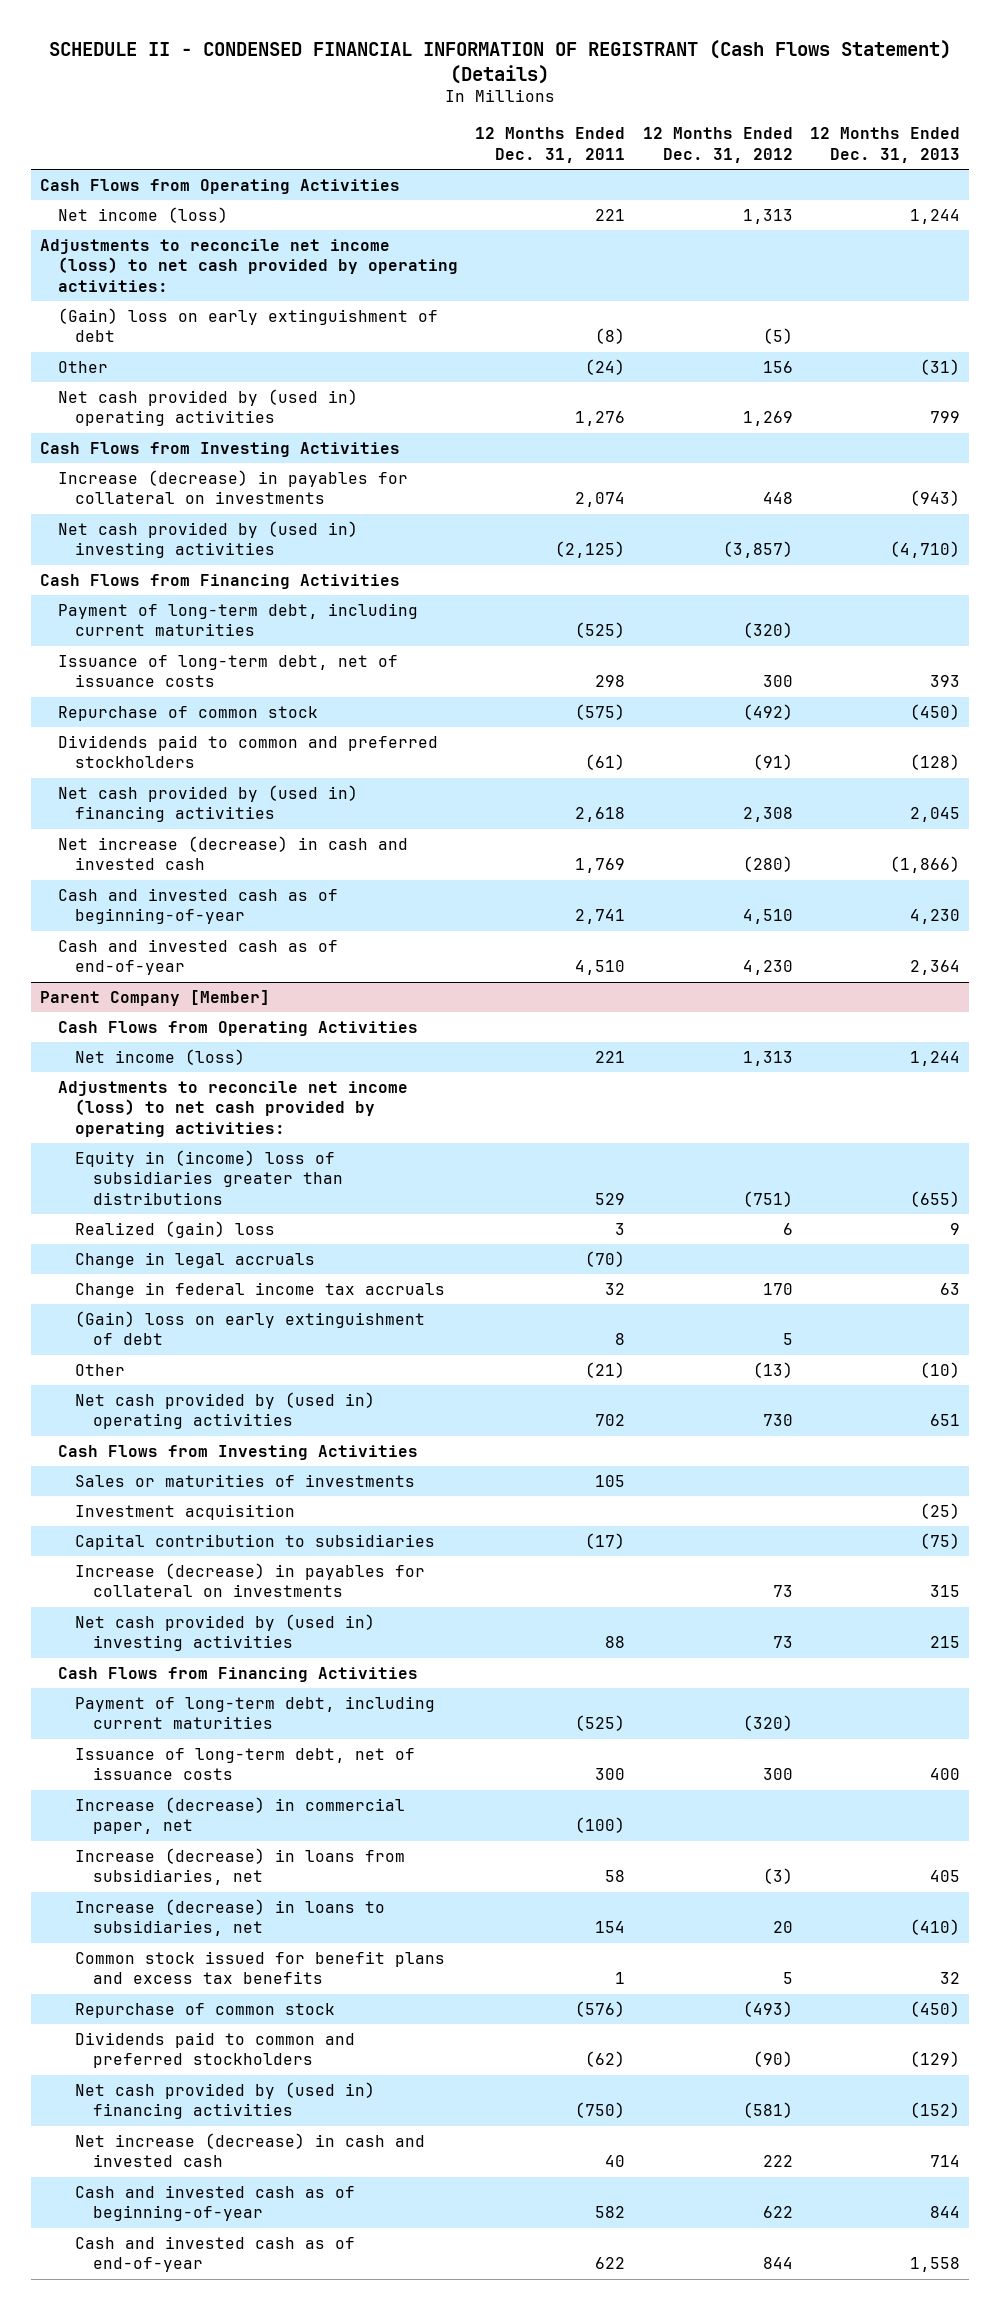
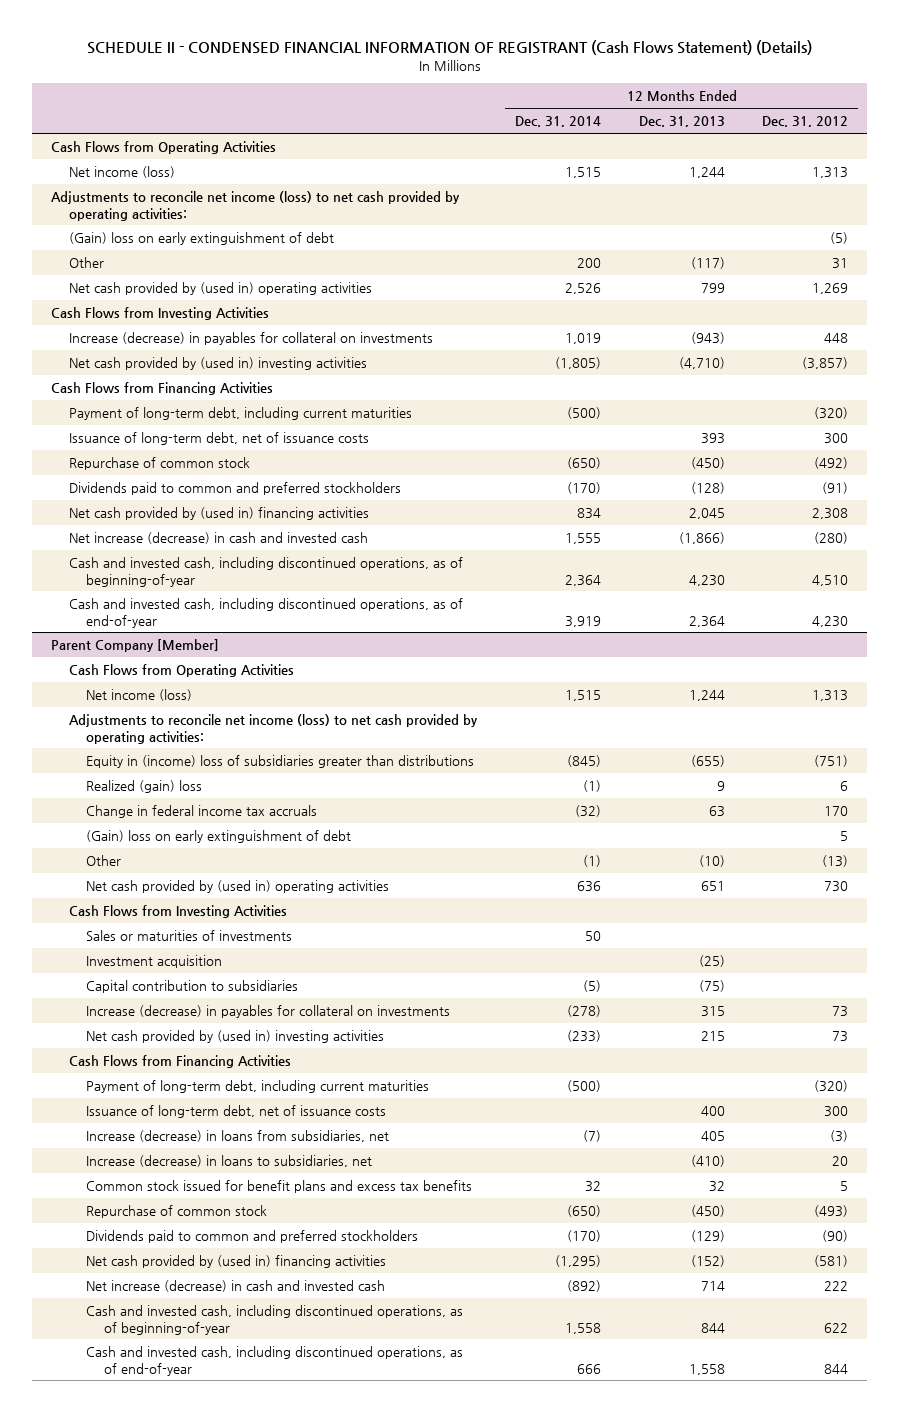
- | 12 Months Ended Dec. 31, 2011 | 12 Months Ended Dec. 31, 2012 | 12 Months Ended Dec. 31, 2013
+ | 12 Months Ended Dec. 31, 2014 | 12 Months Ended Dec. 31, 2013 | 12 Months Ended Dec. 31, 2012
- Other | (24) | 156 | (31)
+ Other | 200 | (117) | 31
- Cash and invested cash as of beginning-of-year | 2,741 | 4,510 | 4,230
- Cash and invested cash as of end-of-year | 4,510 | 4,230 | 2,364
+ Cash and invested cash, including discontinued operations, as of beginning-of-year | 2,364 | 4,230 | 4,510
+ Cash and invested cash, including discontinued operations, as of end-of-year | 3,919 | 2,364 | 4,230
@ Parent Company [Member]
- Change in legal accruals | (70) | |
- Increase (decrease) in commercial paper, net | (100) | |
- Cash and invested cash as of beginning-of-year | 582 | 622 | 844
- Cash and invested cash as of end-of-year | 622 | 844 | 1,558
+ Cash and invested cash, including discontinued operations, as of beginning-of-year | 1,558 | 844 | 622
+ Cash and invested cash, including discontinued operations, as of end-of-year | 666 | 1,558 | 844

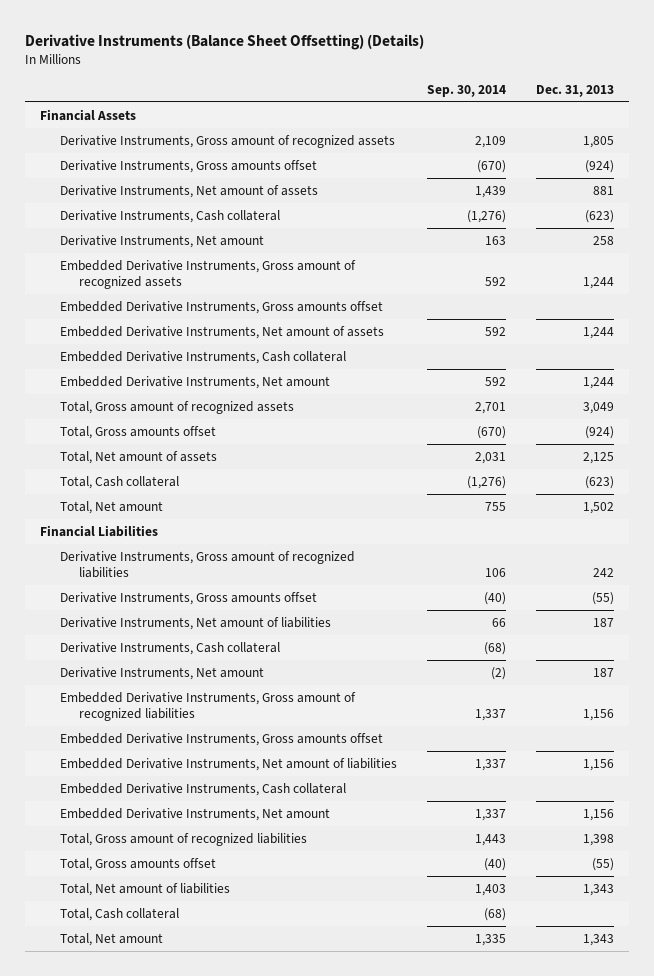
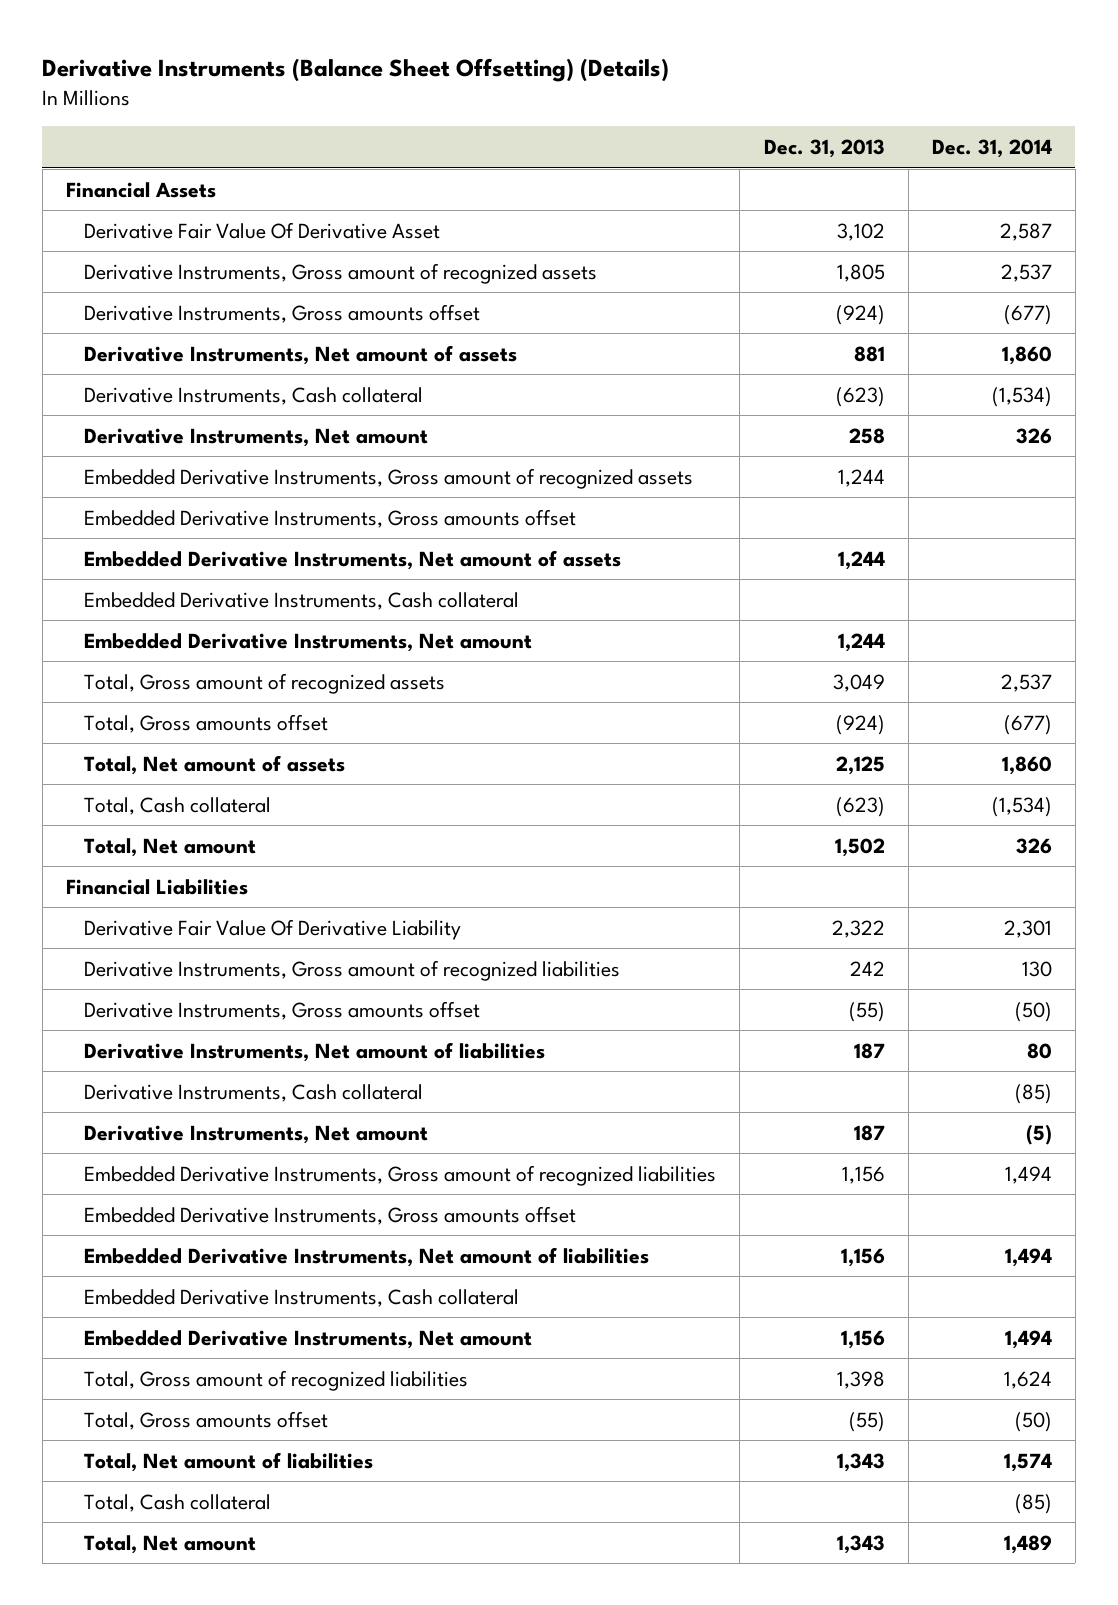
- | Sep. 30, 2014 | Dec. 31, 2013
+ | Dec. 31, 2013 | Dec. 31, 2014
+ Derivative Fair Value Of Derivative Asset | 3,102 | 2,587
+ Derivative Fair Value Of Derivative Liability | 2,322 | 2,301

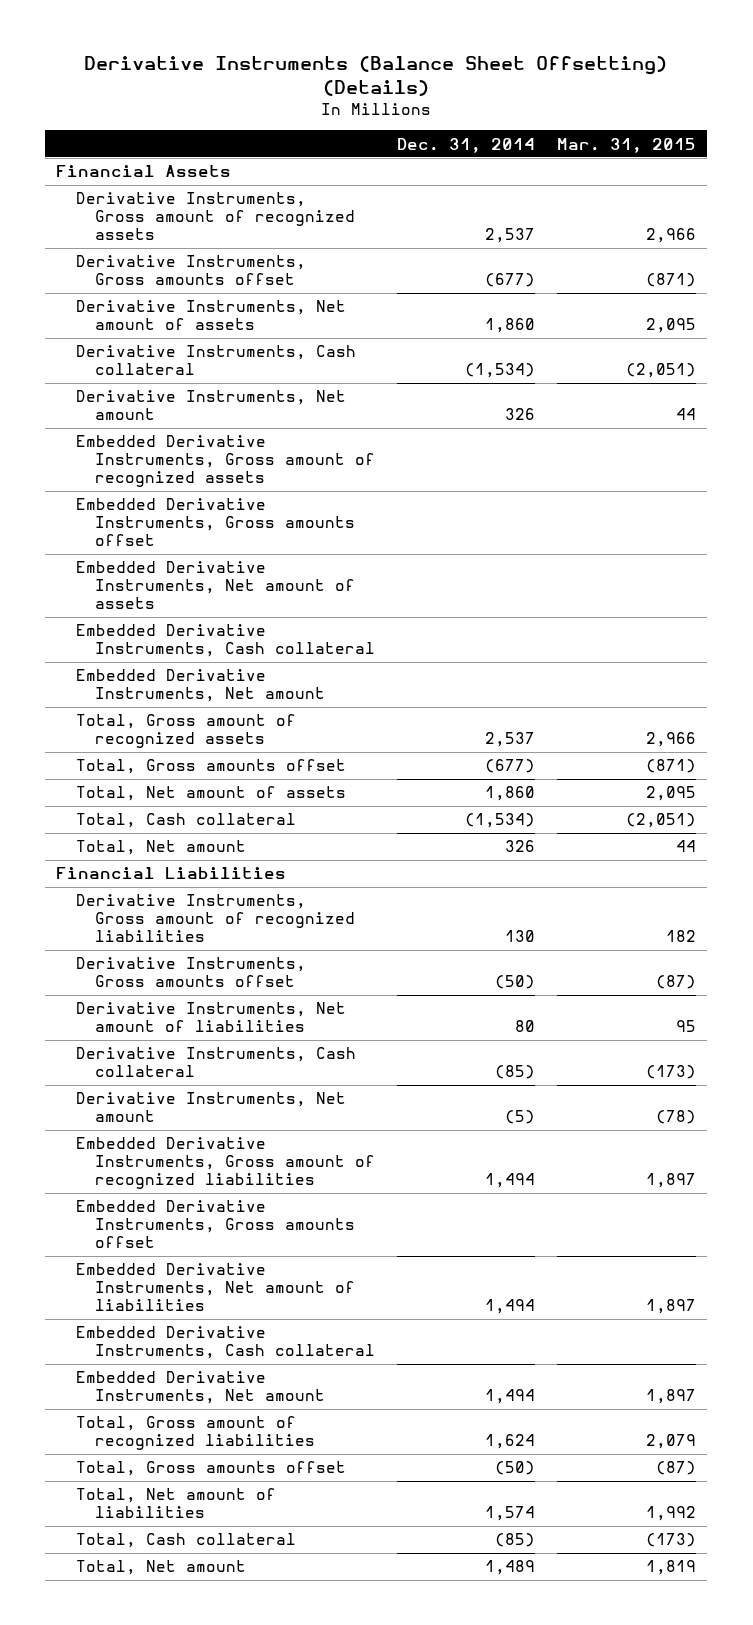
- | Dec. 31, 2013 | Dec. 31, 2014
+ | Dec. 31, 2014 | Mar. 31, 2015
- Derivative Fair Value Of Derivative Asset | 3,102 | 2,587
- Derivative Fair Value Of Derivative Liability | 2,322 | 2,301

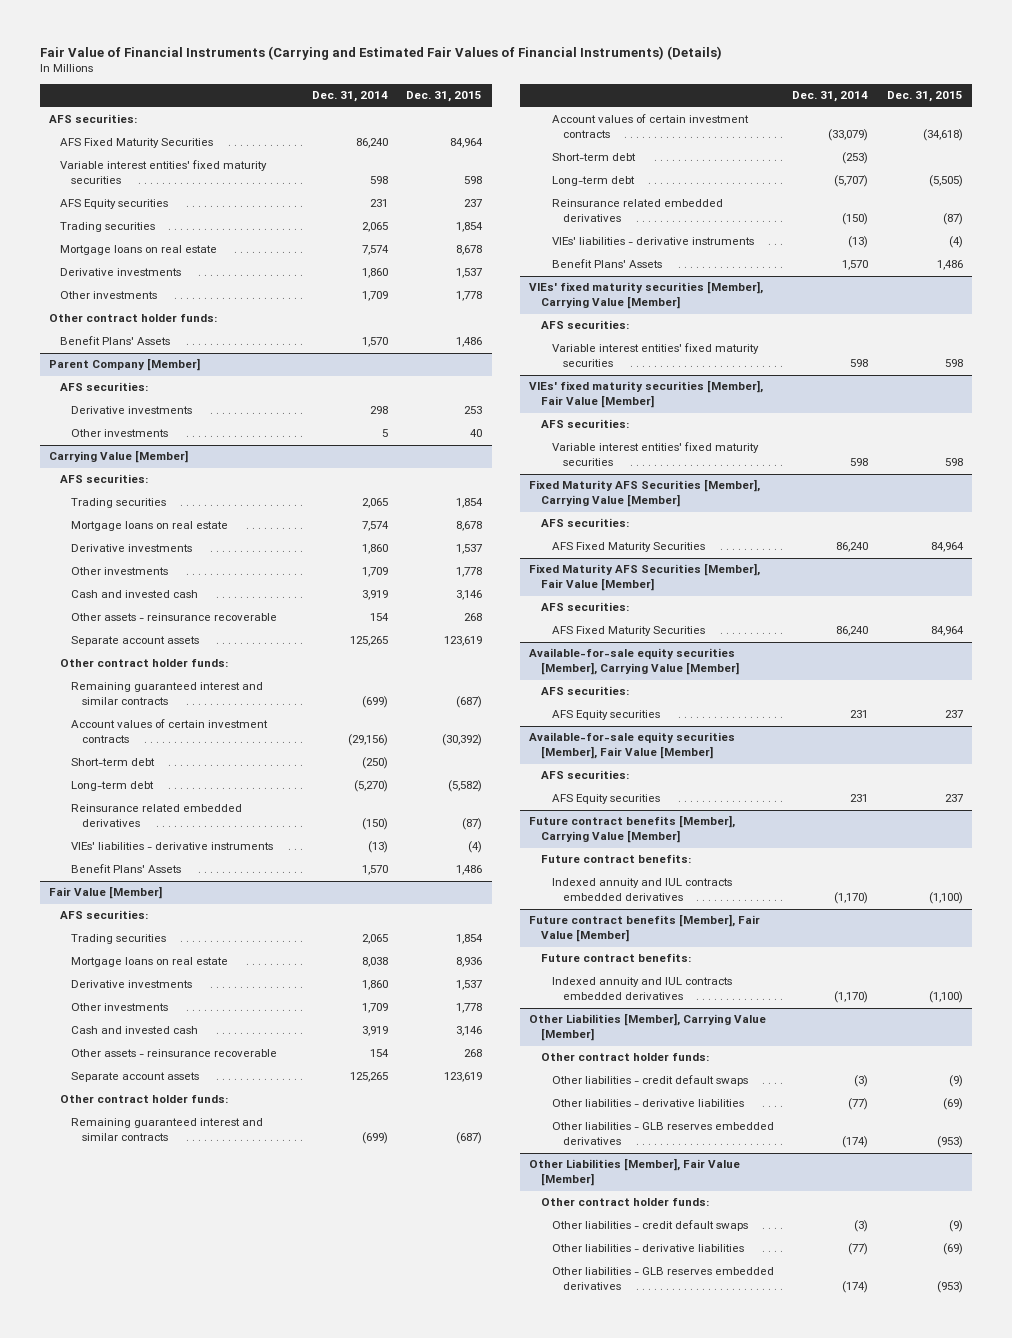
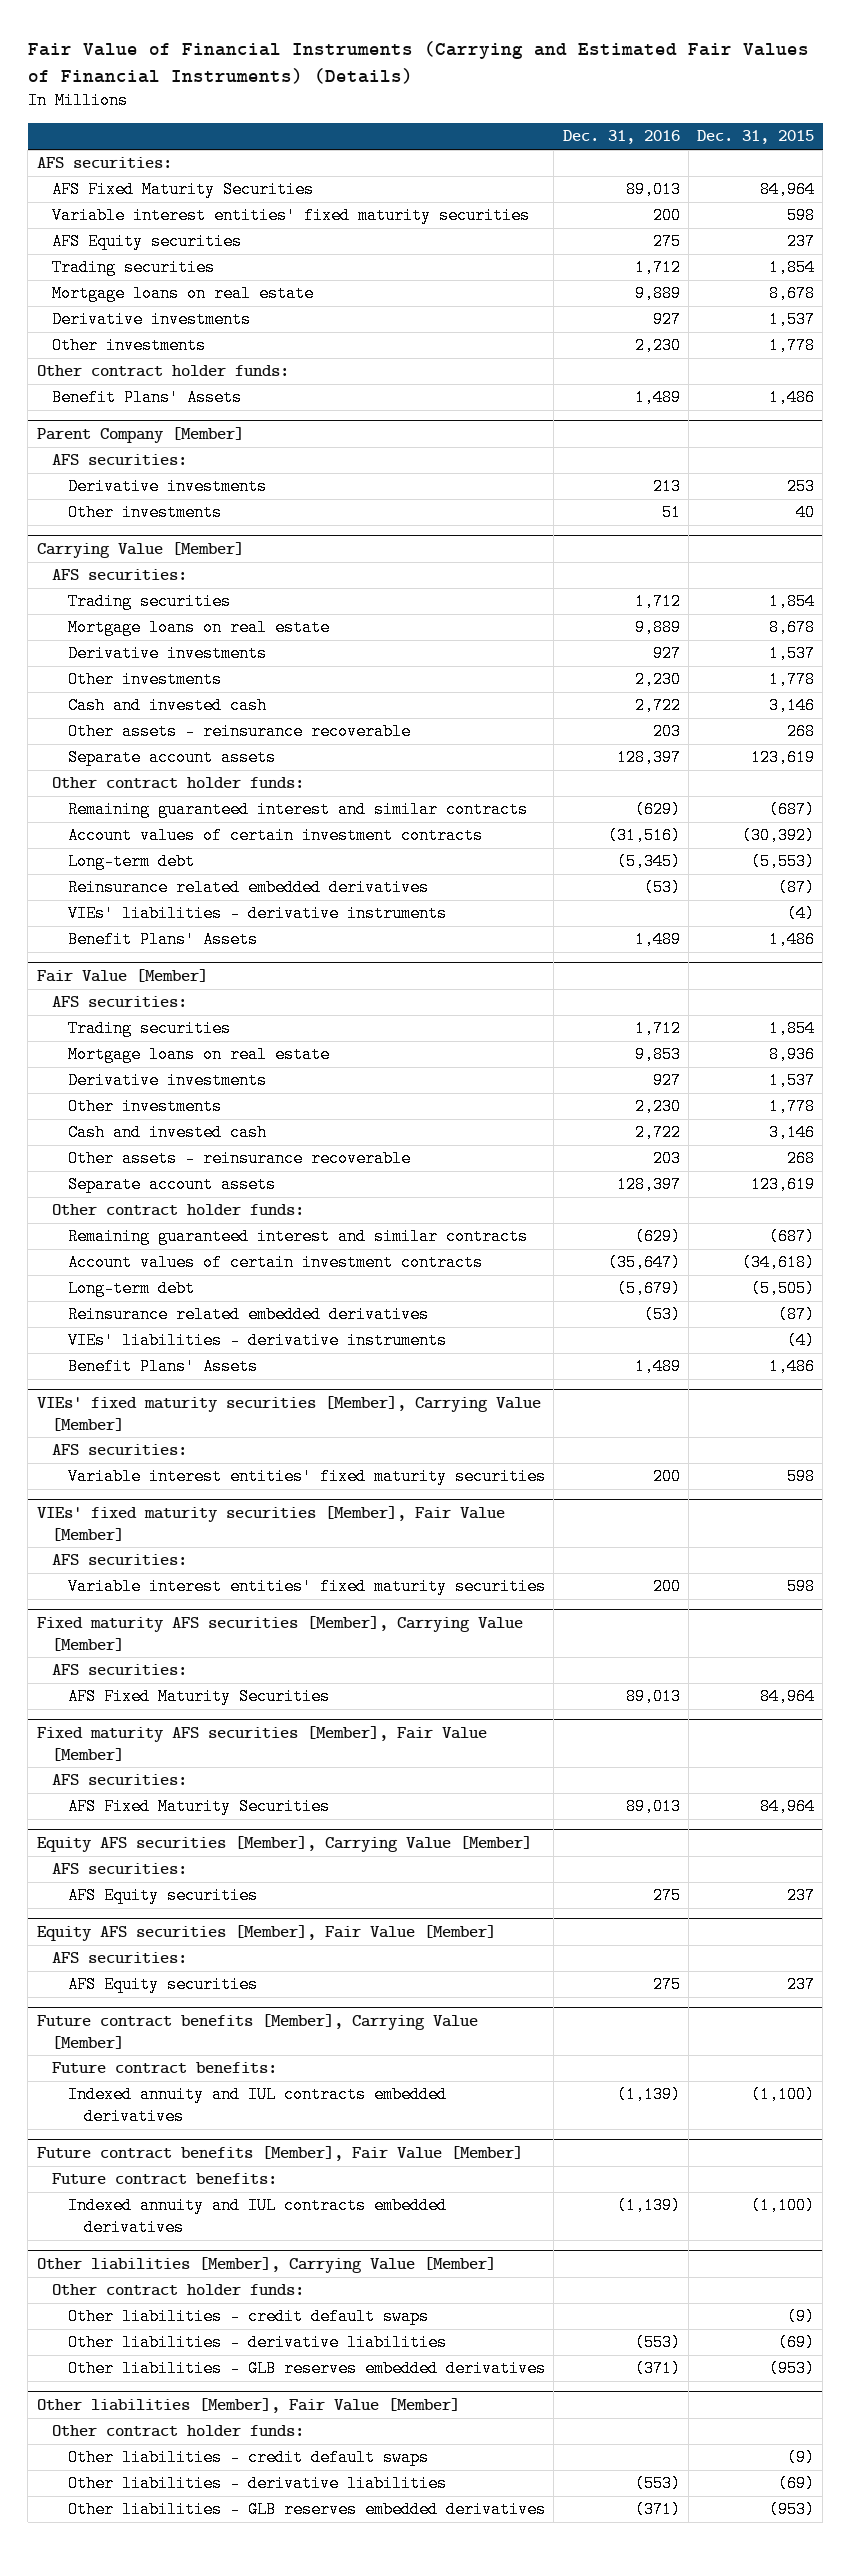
- | Dec. 31, 2014 | Dec. 31, 2015
+ | Dec. 31, 2016 | Dec. 31, 2015
@ Carrying Value [Member]
- Short-term debt | (250) |
- Long-term debt | (5,270) | (5,582)
+ Long-term debt | (5,345) | (5,553)
@ Fair Value [Member]
- Short-term debt | (253) |
- Fixed Maturity AFS Securities [Member], Carrying Value [Member]
+ Fixed maturity AFS securities [Member], Carrying Value [Member]
- Fixed Maturity AFS Securities [Member], Fair Value [Member]
+ Fixed maturity AFS securities [Member], Fair Value [Member]
- Available-for-sale equity securities [Member], Carrying Value [Member]
+ Equity AFS securities [Member], Carrying Value [Member]
- Available-for-sale equity securities [Member], Fair Value [Member]
+ Equity AFS securities [Member], Fair Value [Member]
- Other Liabilities [Member], Carrying Value [Member]
+ Other liabilities [Member], Carrying Value [Member]
- Other Liabilities [Member], Fair Value [Member]
+ Other liabilities [Member], Fair Value [Member]

